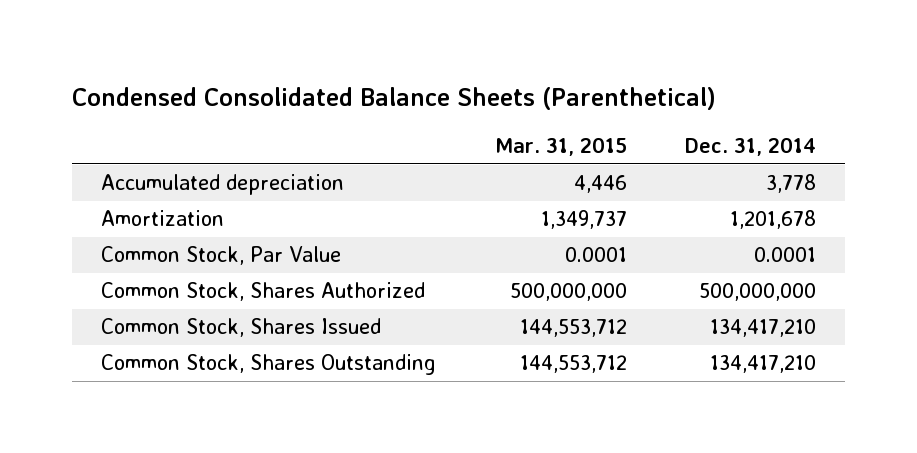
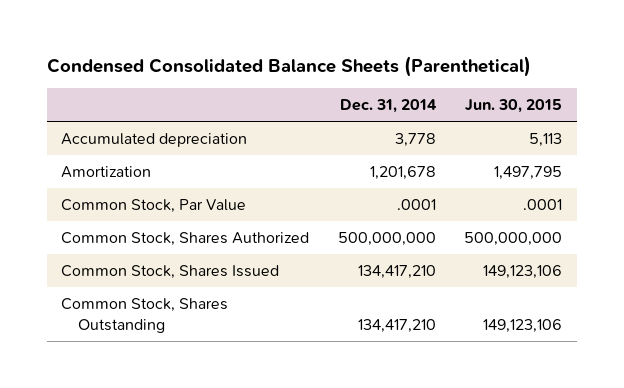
- | Mar. 31, 2015 | Dec. 31, 2014
+ | Dec. 31, 2014 | Jun. 30, 2015
- Common Stock, Par Value | 0.0001 | 0.0001
+ Common Stock, Par Value | .0001 | .0001

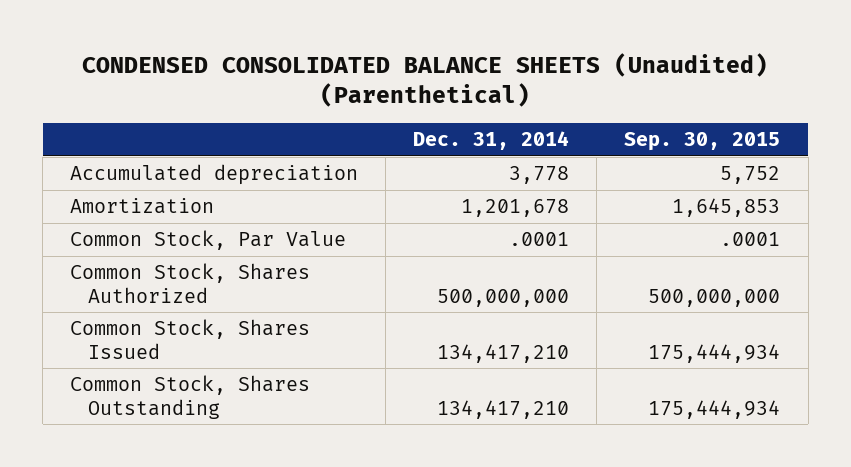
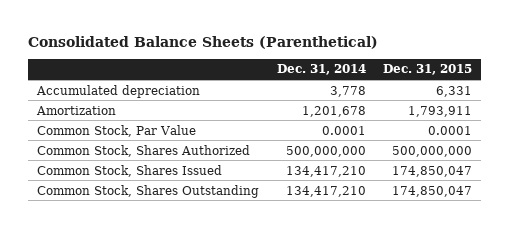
- CONDENSED CONSOLIDATED BALANCE SHEETS (Unaudited) (Parenthetical)
+ Consolidated Balance Sheets (Parenthetical)
- | Dec. 31, 2014 | Sep. 30, 2015
+ | Dec. 31, 2014 | Dec. 31, 2015
- Common Stock, Par Value | .0001 | .0001
+ Common Stock, Par Value | 0.0001 | 0.0001

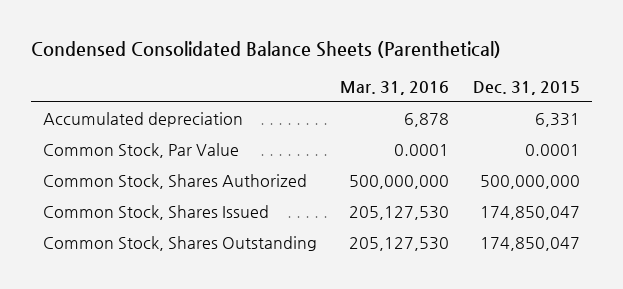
- Consolidated Balance Sheets (Parenthetical)
+ Condensed Consolidated Balance Sheets (Parenthetical)
- | Dec. 31, 2014 | Dec. 31, 2015
+ | Mar. 31, 2016 | Dec. 31, 2015
- Amortization | 1,201,678 | 1,793,911

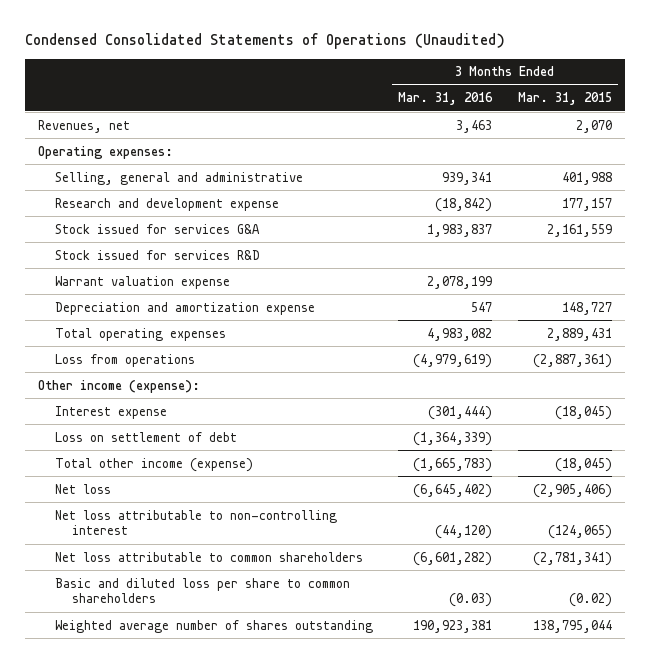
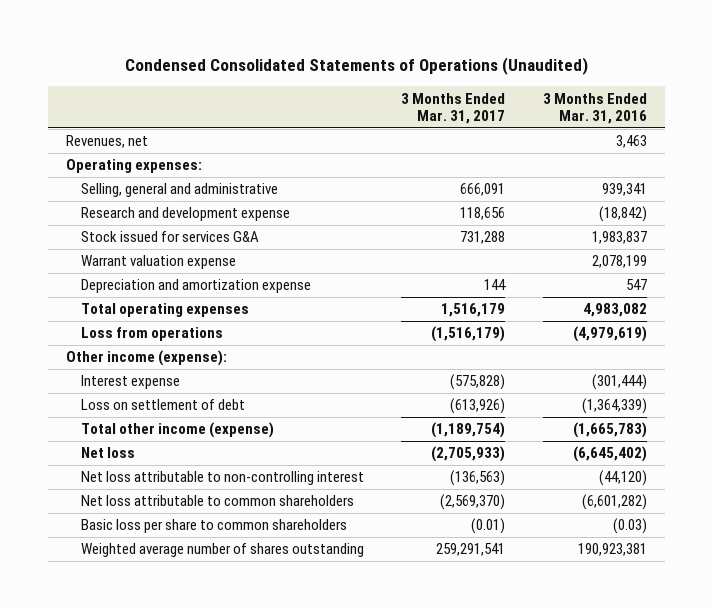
- | 3 Months Ended Mar. 31, 2016 | 3 Months Ended Mar. 31, 2015
+ | 3 Months Ended Mar. 31, 2017 | 3 Months Ended Mar. 31, 2016
- Stock issued for services R&D
- Basic and diluted loss per share to common shareholders | (0.03) | (0.02)
+ Basic loss per share to common shareholders | (0.01) | (0.03)

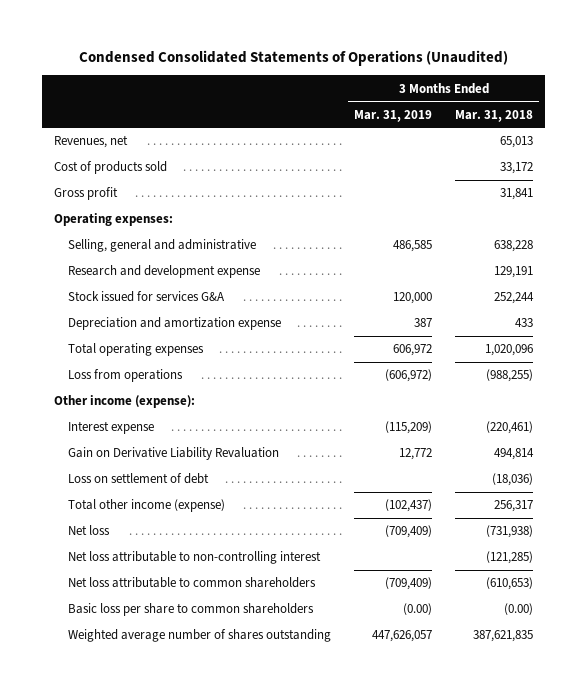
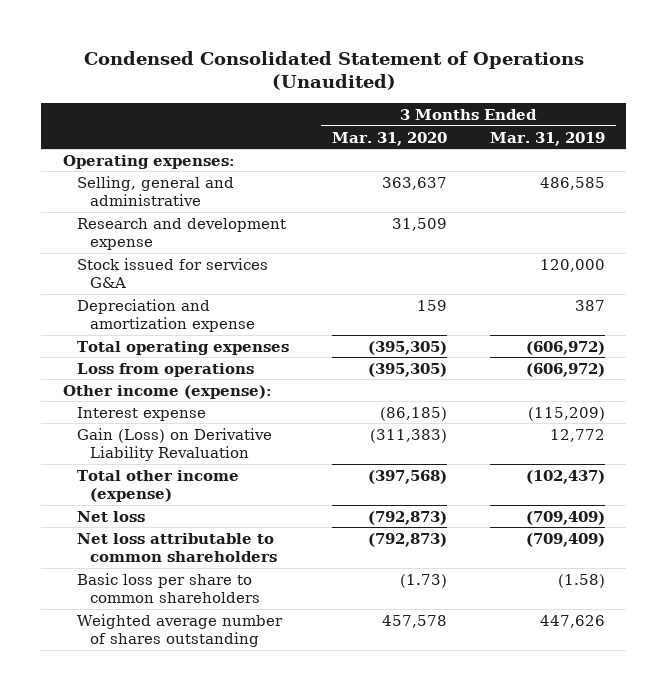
- Condensed Consolidated Statements of Operations (Unaudited)
+ Condensed Consolidated Statement of Operations (Unaudited)
- | 3 Months Ended Mar. 31, 2019 | 3 Months Ended Mar. 31, 2018
+ | 3 Months Ended Mar. 31, 2020 | 3 Months Ended Mar. 31, 2019
- Revenues, net | | 65,013
- Cost of products sold | | 33,172
- Gross profit | | 31,841
- Total operating expenses | 606,972 | 1,020,096
+ Total operating expenses | (395,305) | (606,972)
- Gain on Derivative Liability Revaluation | 12,772 | 494,814
- Loss on settlement of debt | | (18,036)
+ Gain (Loss) on Derivative Liability Revaluation | (311,383) | 12,772
- Net loss attributable to non-controlling interest | | (121,285)
- Basic loss per share to common shareholders | (0.00) | (0.00)
- Weighted average number of shares outstanding | 447,626,057 | 387,621,835
+ Basic loss per share to common shareholders | (1.73) | (1.58)
+ Weighted average number of shares outstanding | 457,578 | 447,626

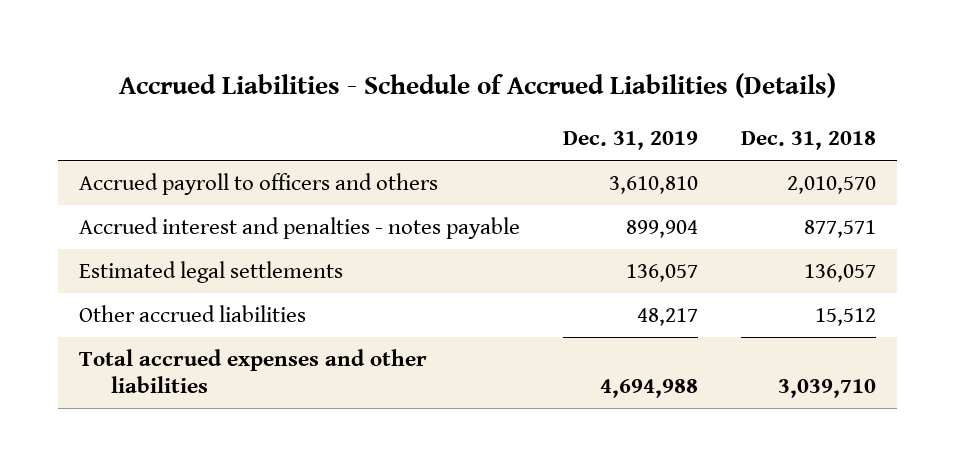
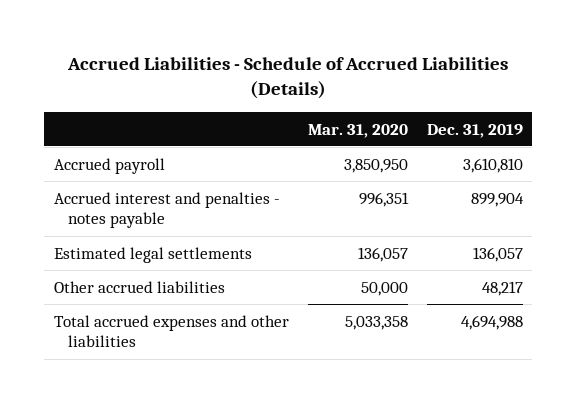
- | Dec. 31, 2019 | Dec. 31, 2018
+ | Mar. 31, 2020 | Dec. 31, 2019
- Accrued payroll to officers and others | 3,610,810 | 2,010,570
+ Accrued payroll | 3,850,950 | 3,610,810

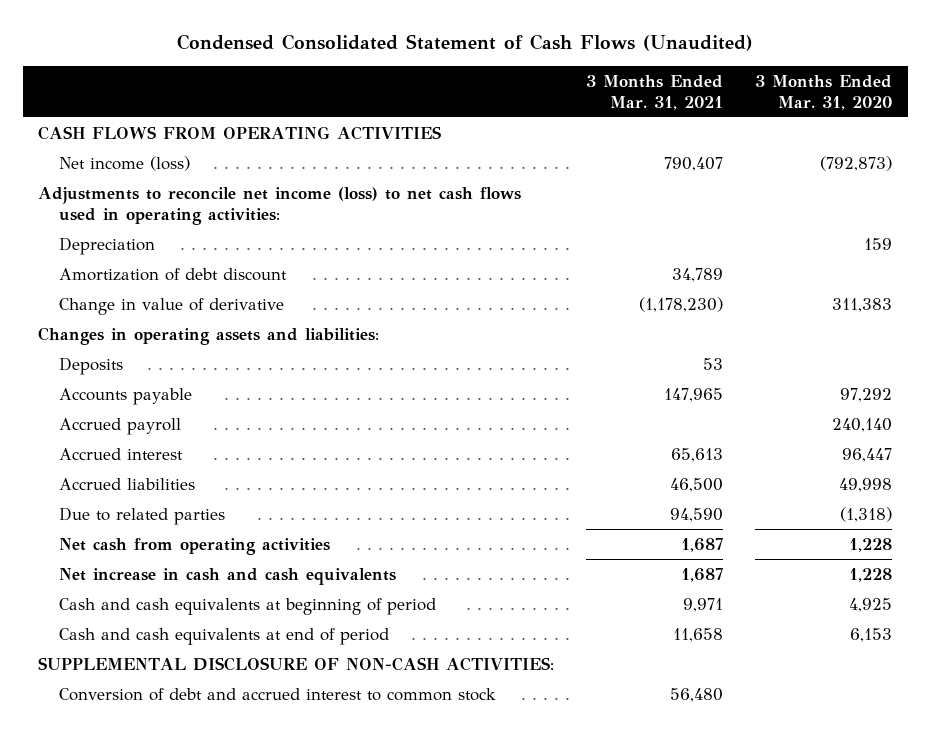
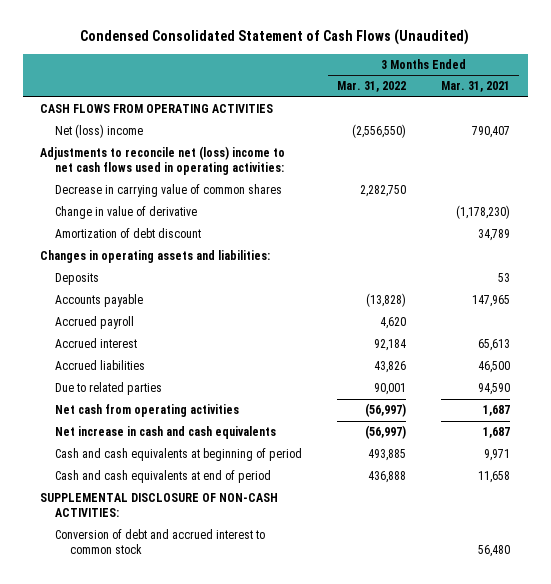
- | 3 Months Ended Mar. 31, 2021 | 3 Months Ended Mar. 31, 2020
+ | 3 Months Ended Mar. 31, 2022 | 3 Months Ended Mar. 31, 2021
- Net income (loss) | 790,407 | (792,873)
- Adjustments to reconcile net income (loss) to net cash flows used in operating activities:
- Depreciation | | 159
+ Net (loss) income | (2,556,550) | 790,407
+ Adjustments to reconcile net (loss) income to net cash flows used in operating activities:
+ Decrease in carrying value of common shares | 2,282,750 |
moved down: Amortization of debt discount | | 34,789

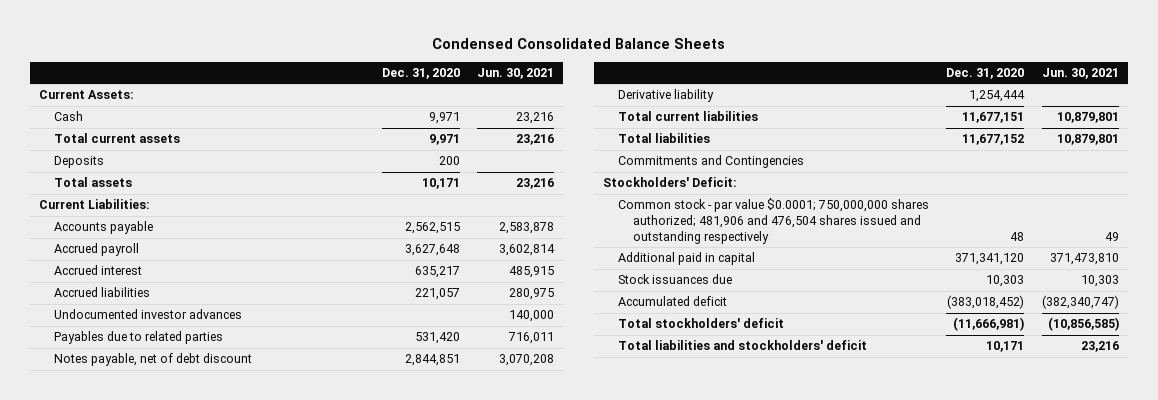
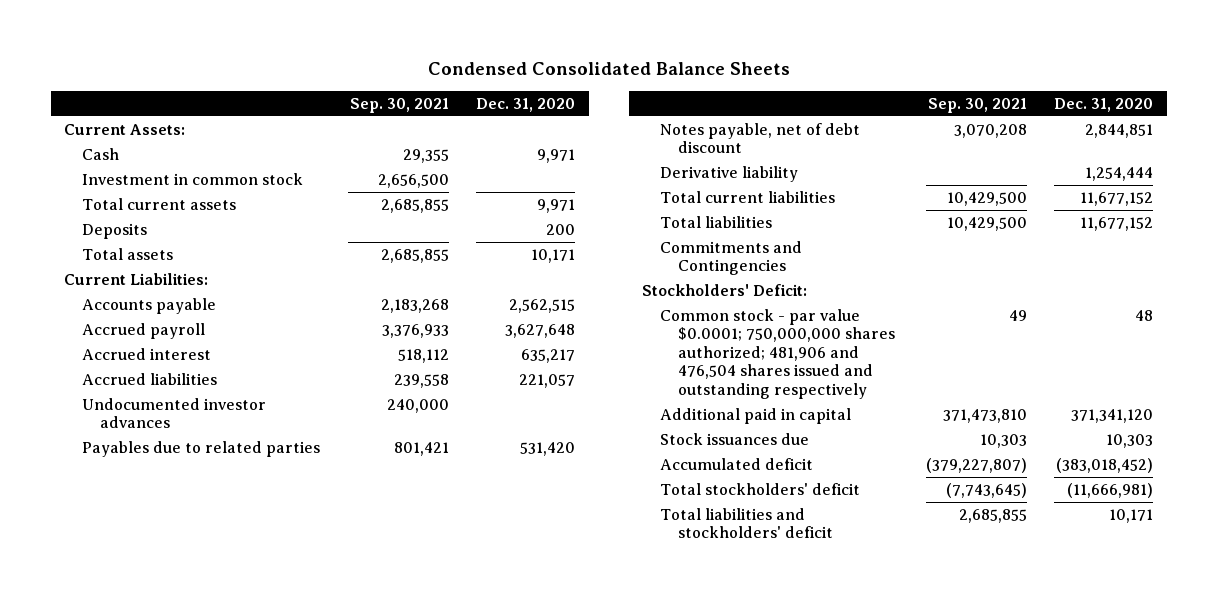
- | Dec. 31, 2020 | Jun. 30, 2021
+ | Sep. 30, 2021 | Dec. 31, 2020
+ Investment in common stock | 2,656,500 |
- Total current liabilities | 11,677,151 | 10,879,801
+ Total current liabilities | 10,429,500 | 11,677,152

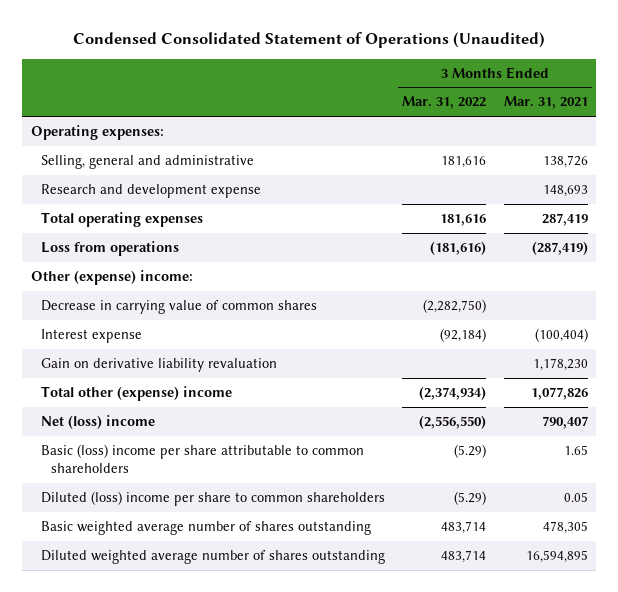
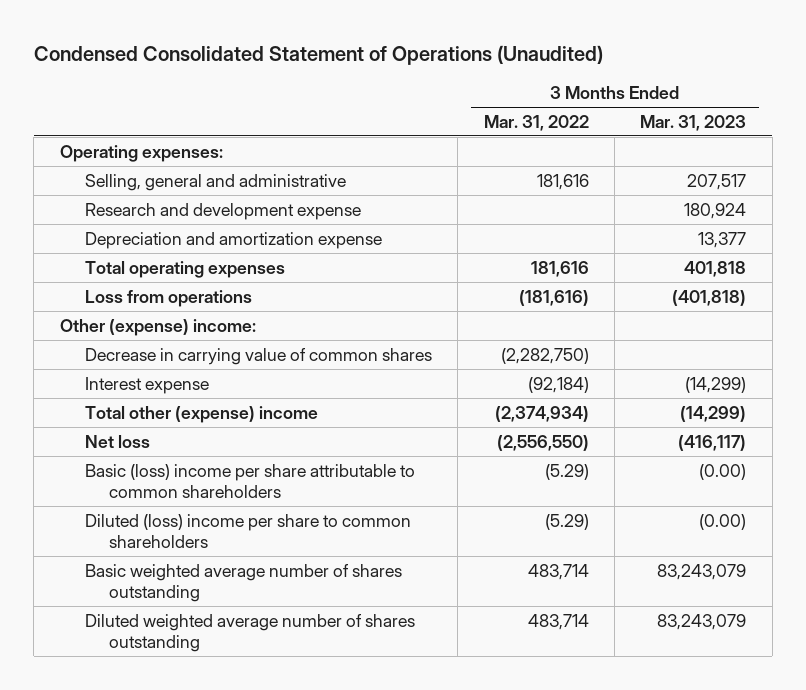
- | 3 Months Ended Mar. 31, 2022 | 3 Months Ended Mar. 31, 2021
+ | 3 Months Ended Mar. 31, 2022 | 3 Months Ended Mar. 31, 2023
+ Depreciation and amortization expense | | 13,377
- Gain on derivative liability revaluation | | 1,178,230
- Net (loss) income | (2,556,550) | 790,407
+ Net loss | (2,556,550) | (416,117)

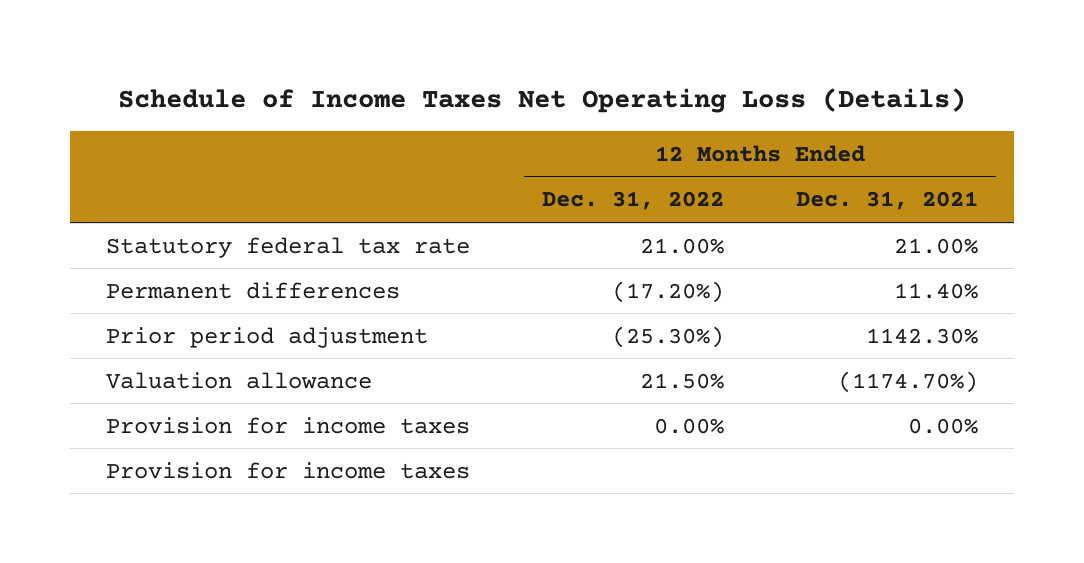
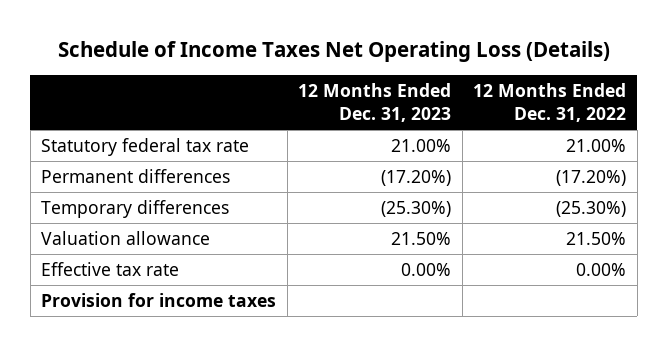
- | 12 Months Ended Dec. 31, 2022 | 12 Months Ended Dec. 31, 2021
+ | 12 Months Ended Dec. 31, 2023 | 12 Months Ended Dec. 31, 2022
- Prior period adjustment | (25.30%) | 1142.30%
+ Temporary differences | (25.30%) | (25.30%)
- Provision for income taxes | 0.00% | 0.00%
+ Effective tax rate | 0.00% | 0.00%

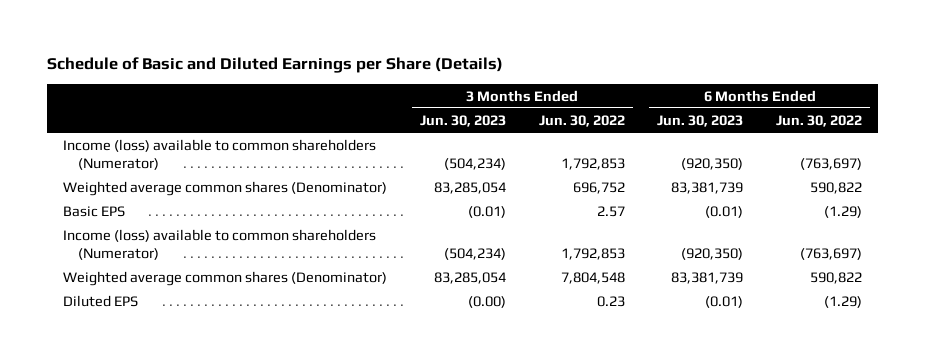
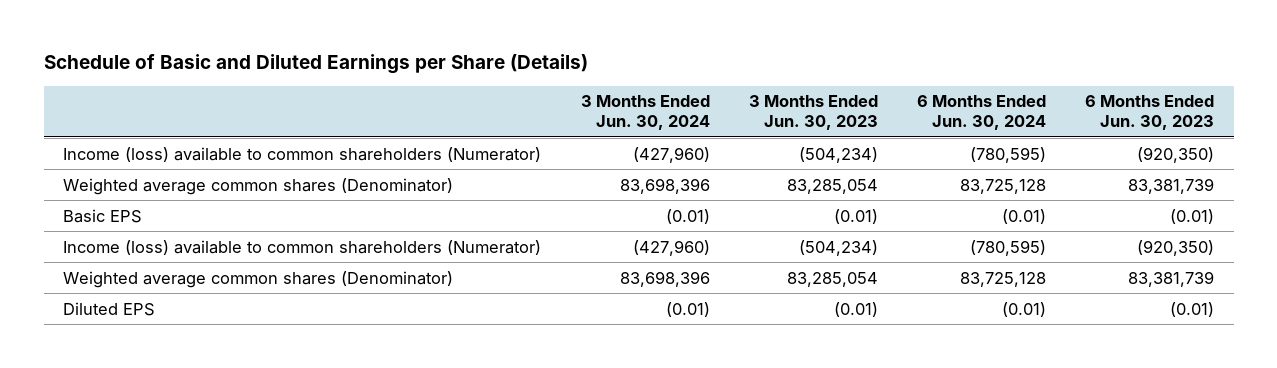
- | 3 Months Ended Jun. 30, 2023 | 3 Months Ended Jun. 30, 2022 | 6 Months Ended Jun. 30, 2023 | 6 Months Ended Jun. 30, 2022
+ | 3 Months Ended Jun. 30, 2024 | 3 Months Ended Jun. 30, 2023 | 6 Months Ended Jun. 30, 2024 | 6 Months Ended Jun. 30, 2023
- Diluted EPS | (0.00) | 0.23 | (0.01) | (1.29)
+ Diluted EPS | (0.01) | (0.01) | (0.01) | (0.01)

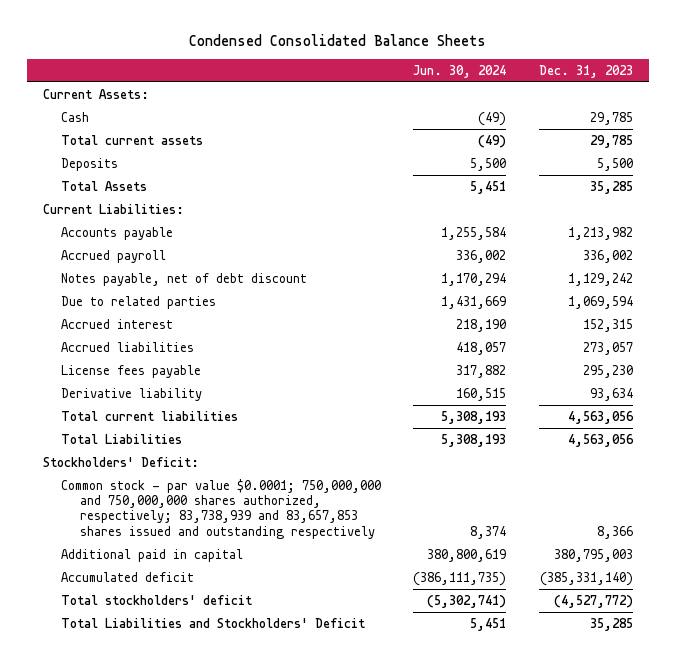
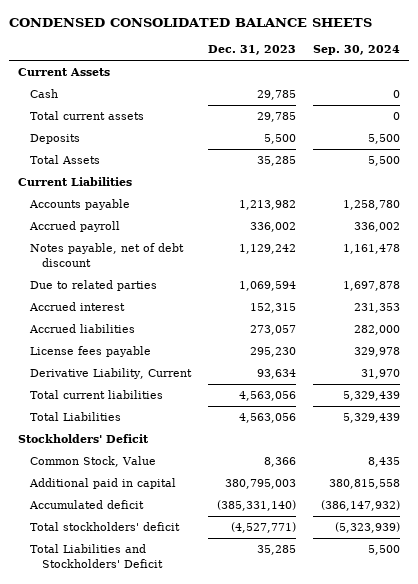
- Condensed Consolidated Balance Sheets
+ CONDENSED CONSOLIDATED BALANCE SHEETS
- | Jun. 30, 2024 | Dec. 31, 2023
+ | Dec. 31, 2023 | Sep. 30, 2024
- Current Assets:
+ Current Assets
- Current Liabilities:
+ Current Liabilities
- Derivative liability | 160,515 | 93,634
+ Derivative Liability, Current | 93,634 | 31,970
- Stockholders' Deficit:
- Common stock - par value $0.0001; 750,000,000 and 750,000,000 shares authorized, respectively; 83,738,939 and 83,657,853 shares issued and outstanding respectively | 8,374 | 8,366
+ Stockholders' Deficit
+ Common Stock, Value | 8,366 | 8,435
- Total stockholders' deficit | (5,302,741) | (4,527,772)
+ Total stockholders' deficit | (4,527,771) | (5,323,939)

